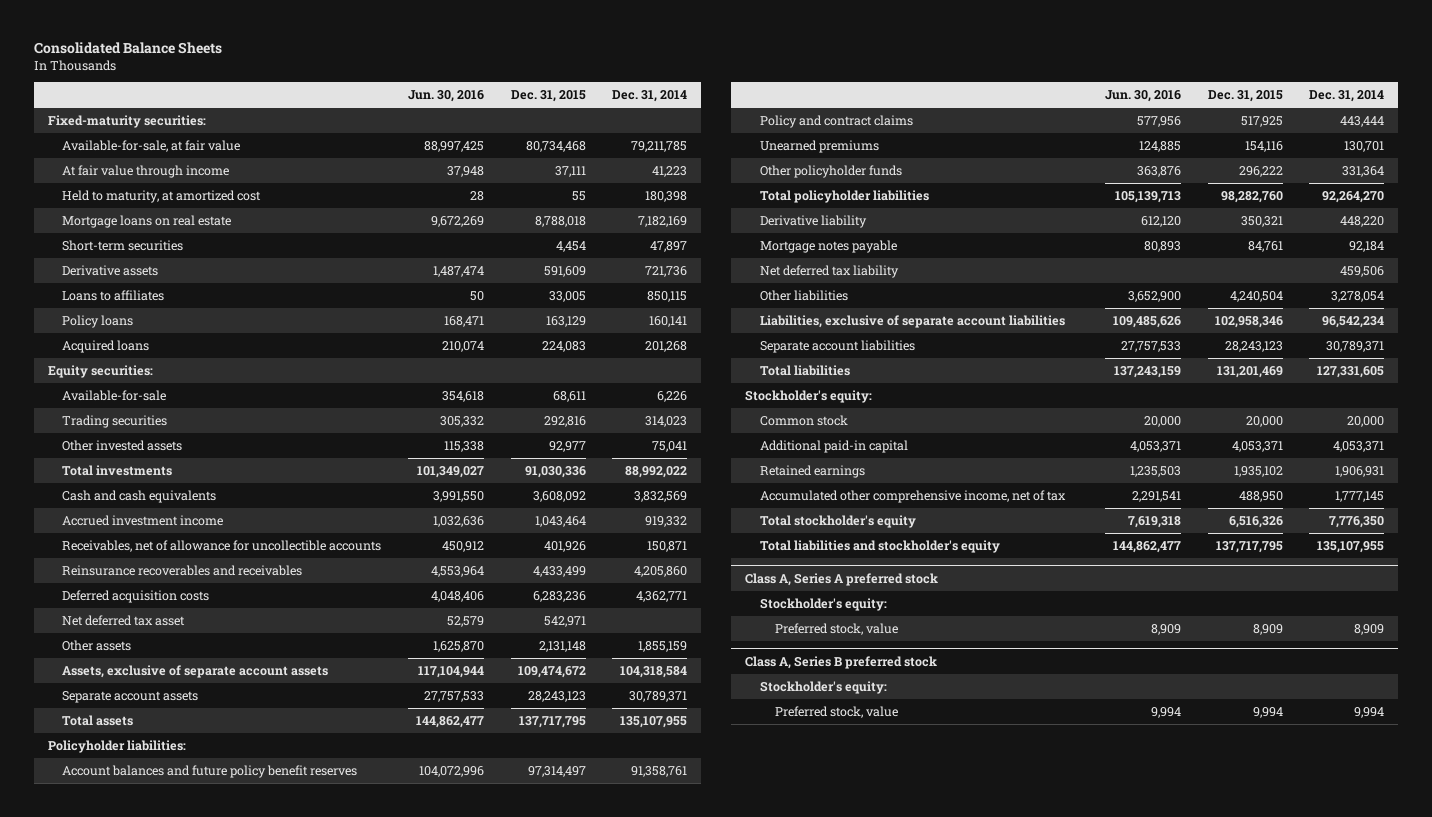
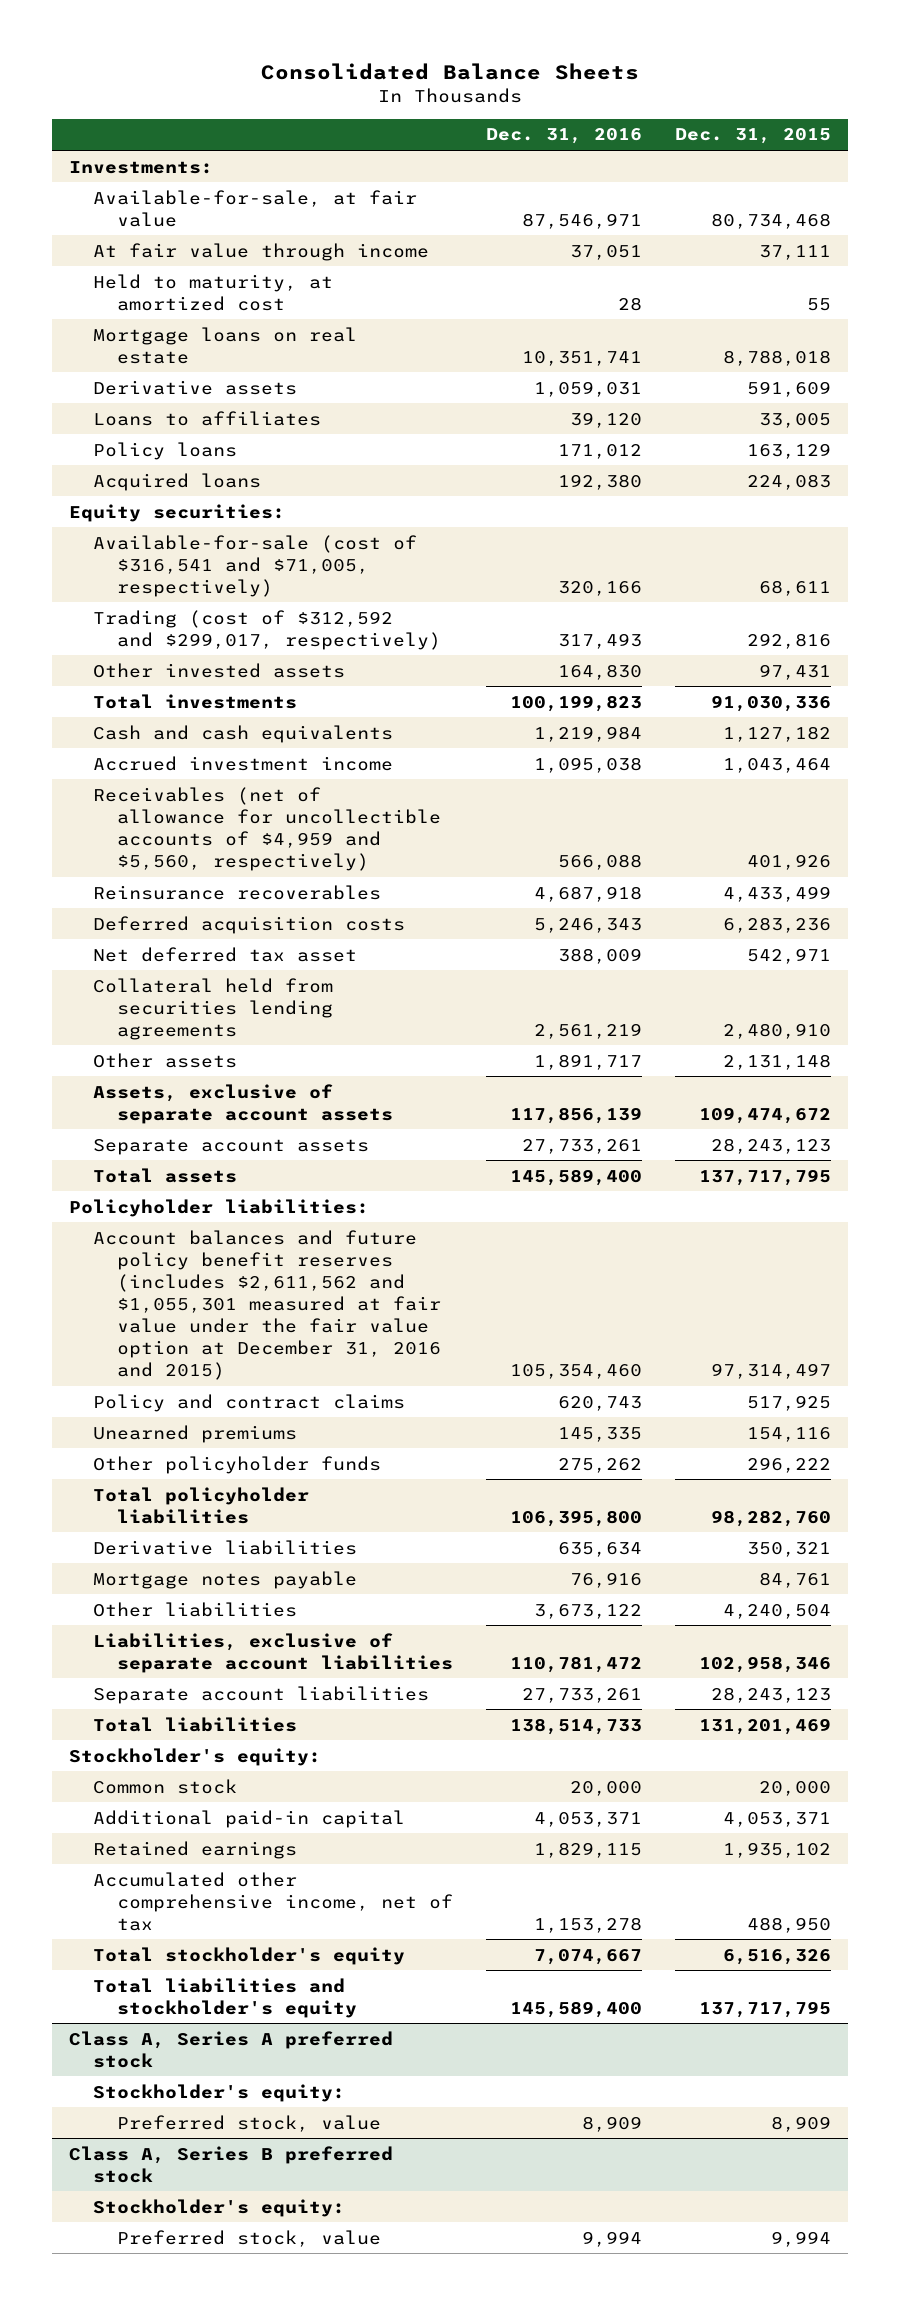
- | Jun. 30, 2016 | Dec. 31, 2015 | Dec. 31, 2014
+ | Dec. 31, 2016 | Dec. 31, 2015
- Fixed-maturity securities:
+ Investments:
- Short-term securities | | 4,454 | 47,897
- Available-for-sale | 354,618 | 68,611 | 6,226
- Trading securities | 305,332 | 292,816 | 314,023
- Other invested assets | 115,338 | 92,977 | 75,041
+ Available-for-sale (cost of $316,541 and $71,005, respectively) | 320,166 | 68,611
+ Trading (cost of $312,592 and $299,017, respectively) | 317,493 | 292,816
+ Other invested assets | 164,830 | 97,431
- Cash and cash equivalents | 3,991,550 | 3,608,092 | 3,832,569
+ Cash and cash equivalents | 1,219,984 | 1,127,182
- Receivables, net of allowance for uncollectible accounts | 450,912 | 401,926 | 150,871
- Reinsurance recoverables and receivables | 4,553,964 | 4,433,499 | 4,205,860
+ Receivables (net of allowance for uncollectible accounts of $4,959 and $5,560, respectively) | 566,088 | 401,926
+ Reinsurance recoverables | 4,687,918 | 4,433,499
+ Collateral held from securities lending agreements | 2,561,219 | 2,480,910
- Account balances and future policy benefit reserves | 104,072,996 | 97,314,497 | 91,358,761
+ Account balances and future policy benefit reserves (includes $2,611,562 and $1,055,301 measured at fair value under the fair value option at December 31, 2016 and 2015) | 105,354,460 | 97,314,497
- Derivative liability | 612,120 | 350,321 | 448,220
+ Derivative liabilities | 635,634 | 350,321
- Net deferred tax liability | | | 459,506

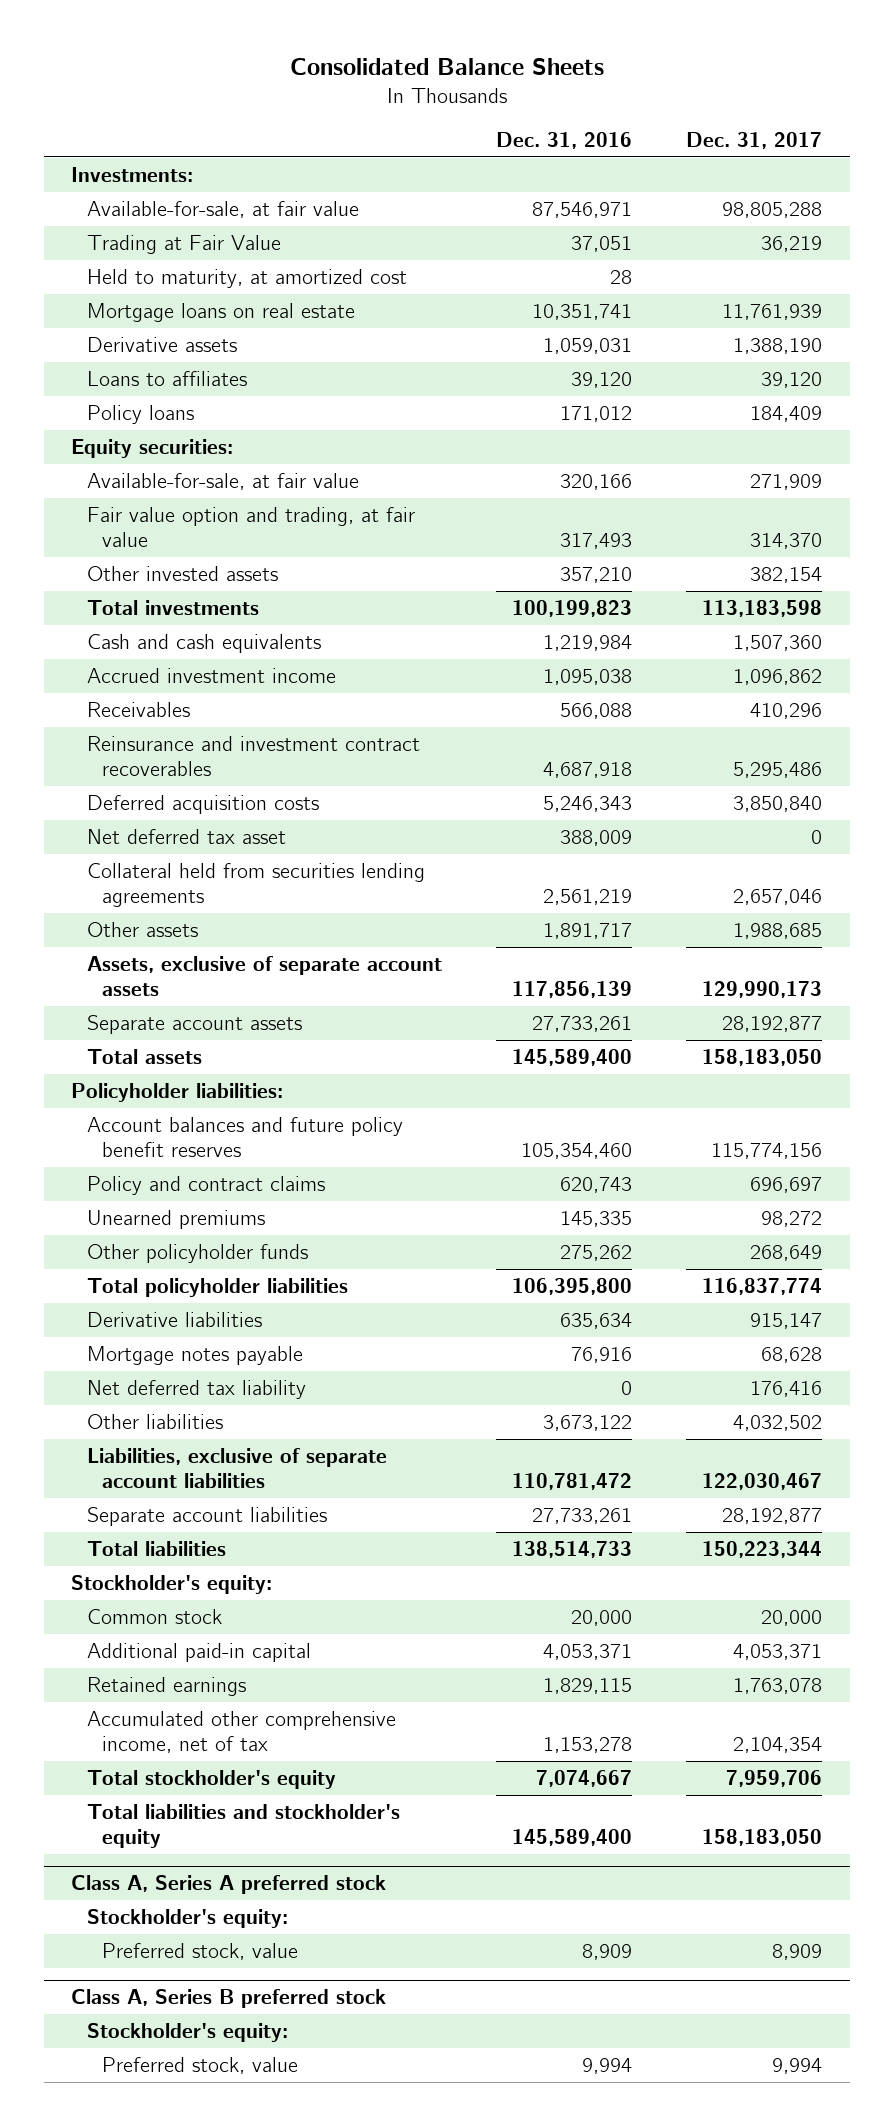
- | Dec. 31, 2016 | Dec. 31, 2015
+ | Dec. 31, 2016 | Dec. 31, 2017
- At fair value through income | 37,051 | 37,111
+ Trading at Fair Value | 37,051 | 36,219
- Acquired loans | 192,380 | 224,083
- Available-for-sale (cost of $316,541 and $71,005, respectively) | 320,166 | 68,611
- Trading (cost of $312,592 and $299,017, respectively) | 317,493 | 292,816
- Other invested assets | 164,830 | 97,431
+ Available-for-sale, at fair value | 320,166 | 271,909
+ Fair value option and trading, at fair value | 317,493 | 314,370
+ Other invested assets | 357,210 | 382,154
- Receivables (net of allowance for uncollectible accounts of $4,959 and $5,560, respectively) | 566,088 | 401,926
- Reinsurance recoverables | 4,687,918 | 4,433,499
+ Receivables | 566,088 | 410,296
+ Reinsurance and investment contract recoverables | 4,687,918 | 5,295,486
- Account balances and future policy benefit reserves (includes $2,611,562 and $1,055,301 measured at fair value under the fair value option at December 31, 2016 and 2015) | 105,354,460 | 97,314,497
+ Account balances and future policy benefit reserves | 105,354,460 | 115,774,156
+ Net deferred tax liability | 0 | 176,416

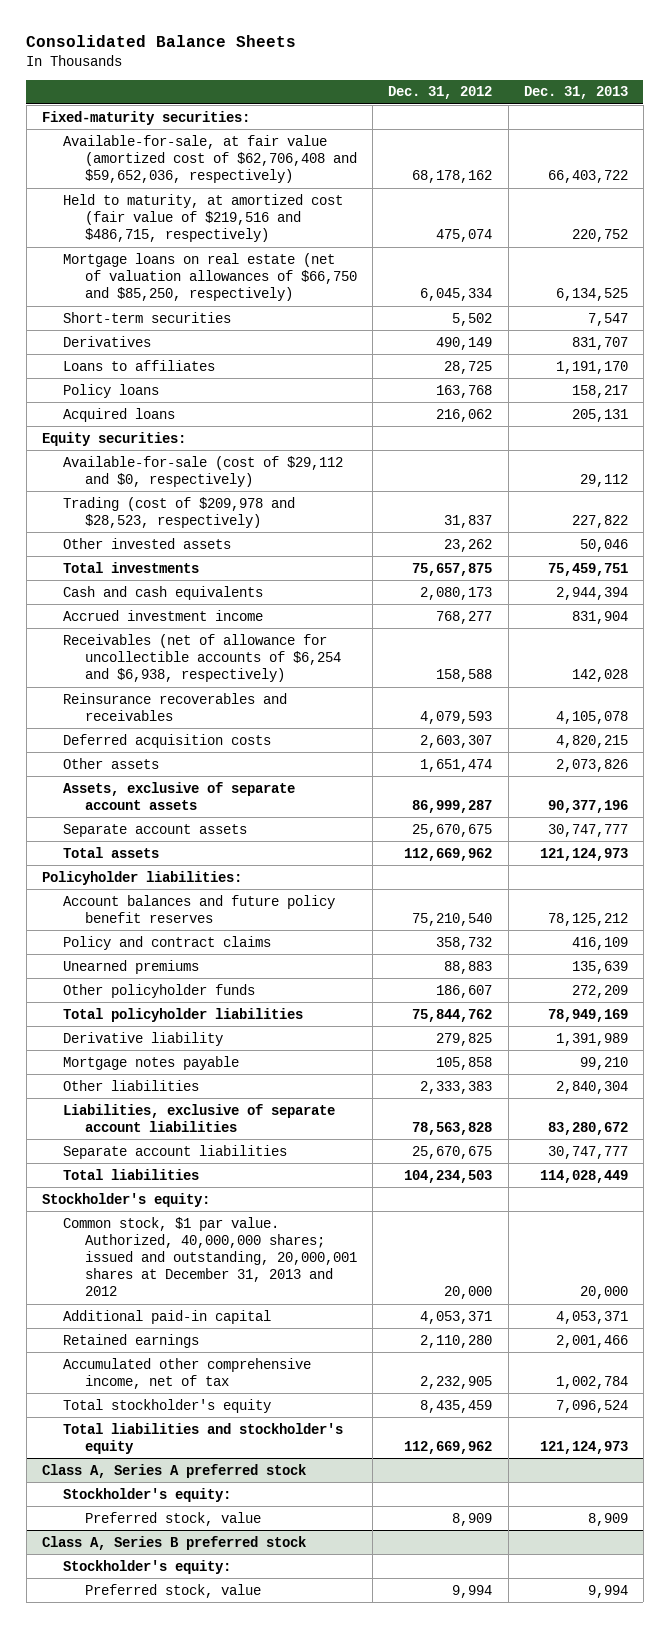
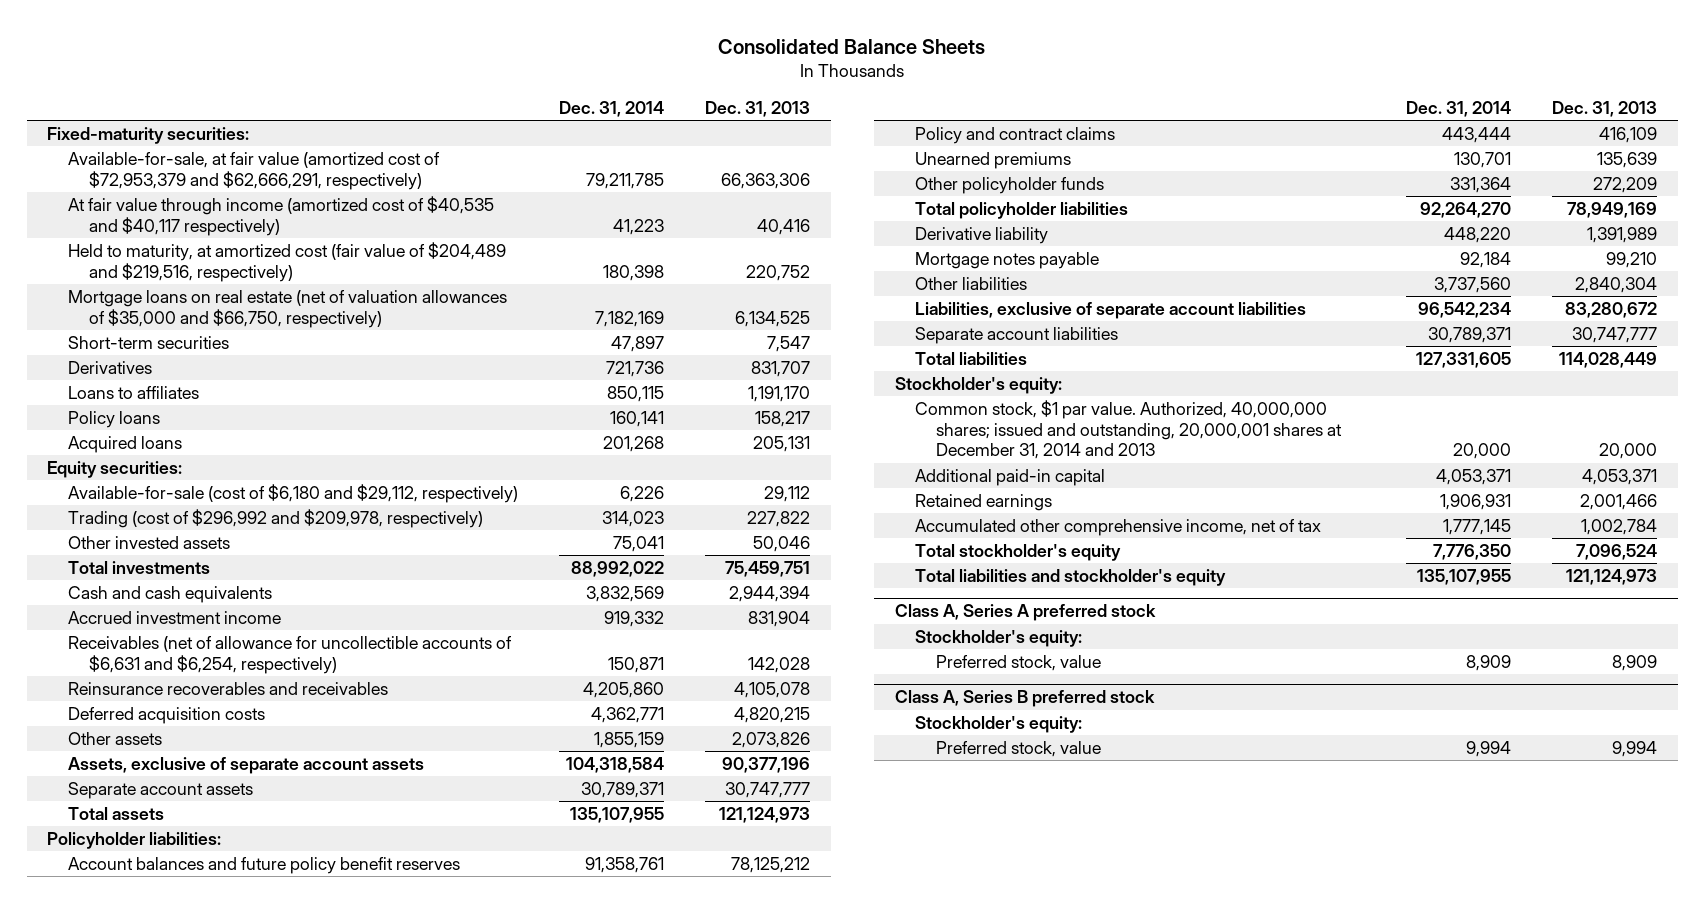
- | Dec. 31, 2012 | Dec. 31, 2013
+ | Dec. 31, 2014 | Dec. 31, 2013
- Available-for-sale, at fair value (amortized cost of $62,706,408 and $59,652,036, respectively) | 68,178,162 | 66,403,722
- Held to maturity, at amortized cost (fair value of $219,516 and $486,715, respectively) | 475,074 | 220,752
- Mortgage loans on real estate (net of valuation allowances of $66,750 and $85,250, respectively) | 6,045,334 | 6,134,525
+ Available-for-sale, at fair value (amortized cost of $72,953,379 and $62,666,291, respectively) | 79,211,785 | 66,363,306
+ At fair value through income (amortized cost of $40,535 and $40,117 respectively) | 41,223 | 40,416
+ Held to maturity, at amortized cost (fair value of $204,489 and $219,516, respectively) | 180,398 | 220,752
+ Mortgage loans on real estate (net of valuation allowances of $35,000 and $66,750, respectively) | 7,182,169 | 6,134,525
- Available-for-sale (cost of $29,112 and $0, respectively) | | 29,112
- Trading (cost of $209,978 and $28,523, respectively) | 31,837 | 227,822
+ Available-for-sale (cost of $6,180 and $29,112, respectively) | 6,226 | 29,112
+ Trading (cost of $296,992 and $209,978, respectively) | 314,023 | 227,822
- Receivables (net of allowance for uncollectible accounts of $6,254 and $6,938, respectively) | 158,588 | 142,028
+ Receivables (net of allowance for uncollectible accounts of $6,631 and $6,254, respectively) | 150,871 | 142,028
- Common stock, $1 par value. Authorized, 40,000,000 shares; issued and outstanding, 20,000,001 shares at December 31, 2013 and 2012 | 20,000 | 20,000
+ Common stock, $1 par value. Authorized, 40,000,000 shares; issued and outstanding, 20,000,001 shares at December 31, 2014 and 2013 | 20,000 | 20,000

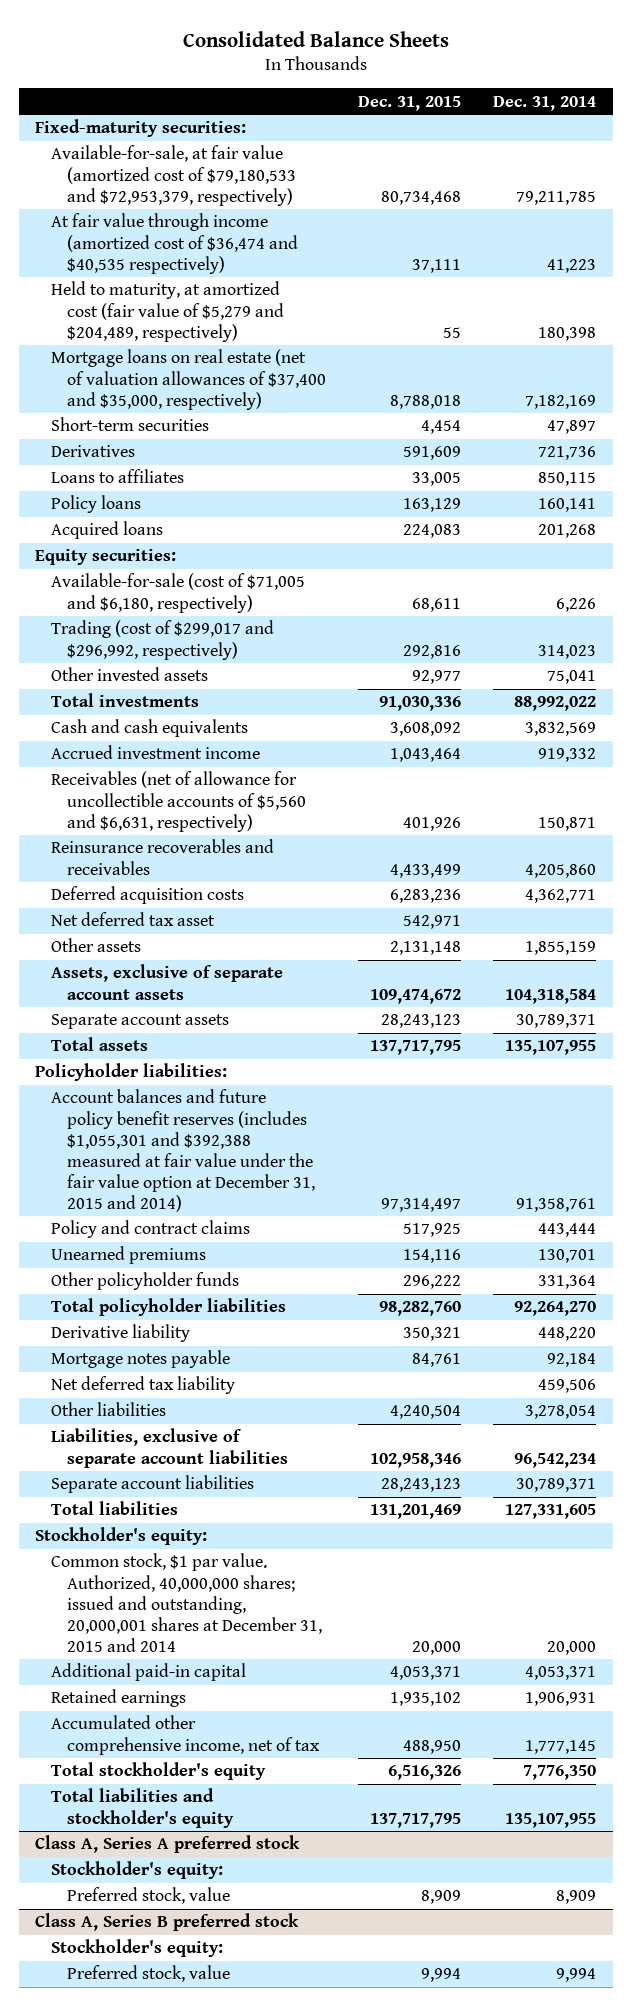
- | Dec. 31, 2014 | Dec. 31, 2013
+ | Dec. 31, 2015 | Dec. 31, 2014
- Available-for-sale, at fair value (amortized cost of $72,953,379 and $62,666,291, respectively) | 79,211,785 | 66,363,306
- At fair value through income (amortized cost of $40,535 and $40,117 respectively) | 41,223 | 40,416
- Held to maturity, at amortized cost (fair value of $204,489 and $219,516, respectively) | 180,398 | 220,752
- Mortgage loans on real estate (net of valuation allowances of $35,000 and $66,750, respectively) | 7,182,169 | 6,134,525
+ Available-for-sale, at fair value (amortized cost of $79,180,533 and $72,953,379, respectively) | 80,734,468 | 79,211,785
+ At fair value through income (amortized cost of $36,474 and $40,535 respectively) | 37,111 | 41,223
+ Held to maturity, at amortized cost (fair value of $5,279 and $204,489, respectively) | 55 | 180,398
+ Mortgage loans on real estate (net of valuation allowances of $37,400 and $35,000, respectively) | 8,788,018 | 7,182,169
- Available-for-sale (cost of $6,180 and $29,112, respectively) | 6,226 | 29,112
- Trading (cost of $296,992 and $209,978, respectively) | 314,023 | 227,822
+ Available-for-sale (cost of $71,005 and $6,180, respectively) | 68,611 | 6,226
+ Trading (cost of $299,017 and $296,992, respectively) | 292,816 | 314,023
- Receivables (net of allowance for uncollectible accounts of $6,631 and $6,254, respectively) | 150,871 | 142,028
+ Receivables (net of allowance for uncollectible accounts of $5,560 and $6,631, respectively) | 401,926 | 150,871
+ Net deferred tax asset | 542,971 |
- Account balances and future policy benefit reserves | 91,358,761 | 78,125,212
+ Account balances and future policy benefit reserves (includes $1,055,301 and $392,388 measured at fair value under the fair value option at December 31, 2015 and 2014) | 97,314,497 | 91,358,761
- Other liabilities | 3,737,560 | 2,840,304
+ Net deferred tax liability | | 459,506
+ Other liabilities | 4,240,504 | 3,278,054
- Common stock, $1 par value. Authorized, 40,000,000 shares; issued and outstanding, 20,000,001 shares at December 31, 2014 and 2013 | 20,000 | 20,000
+ Common stock, $1 par value. Authorized, 40,000,000 shares; issued and outstanding, 20,000,001 shares at December 31, 2015 and 2014 | 20,000 | 20,000

